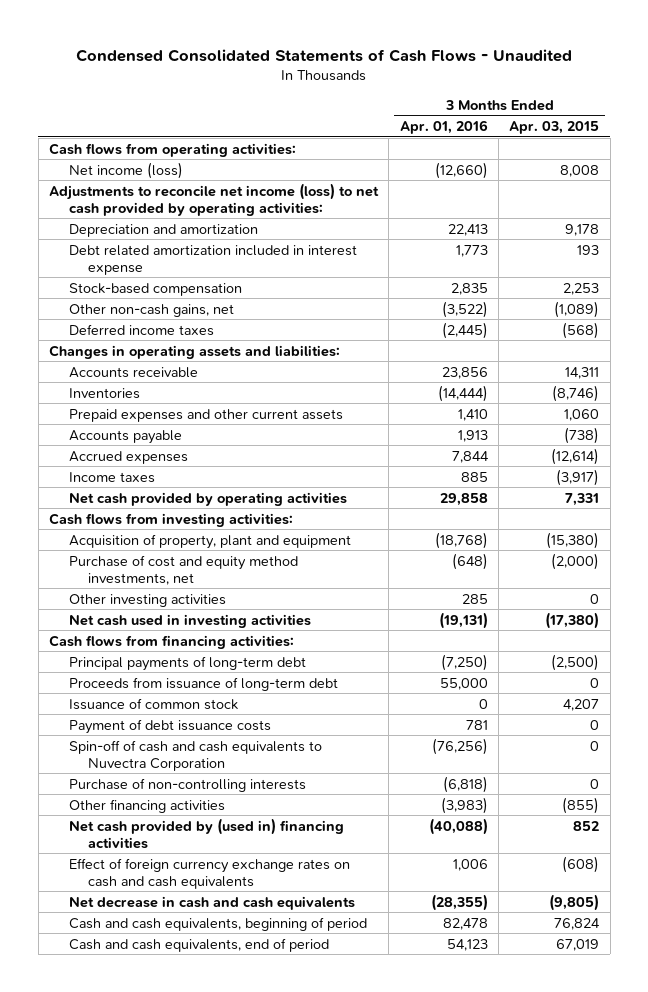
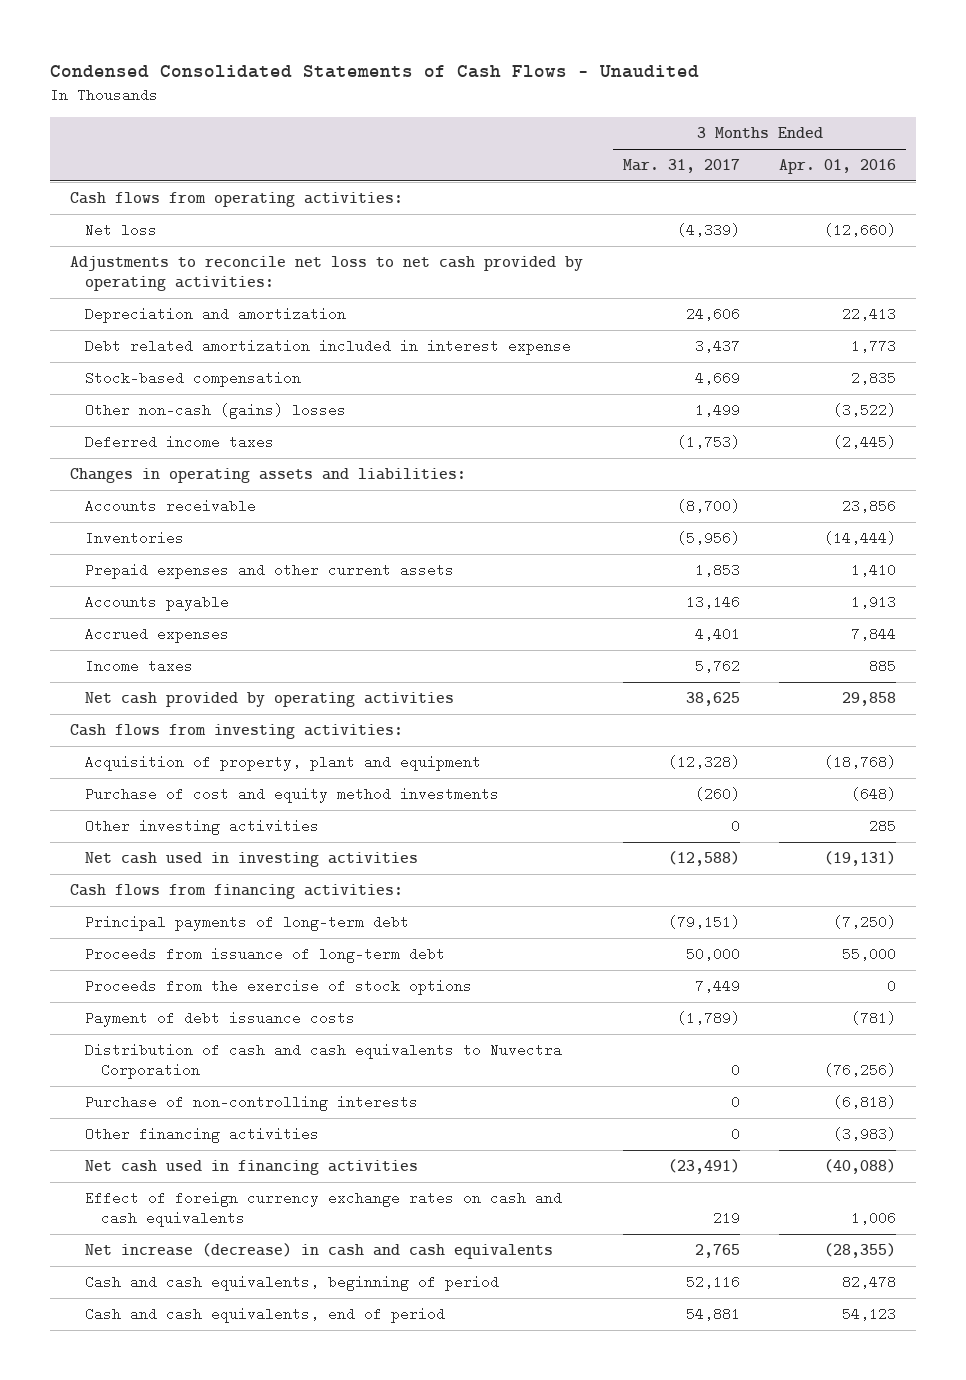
- | 3 Months Ended Apr. 01, 2016 | 3 Months Ended Apr. 03, 2015
+ | 3 Months Ended Mar. 31, 2017 | 3 Months Ended Apr. 01, 2016
- Net income (loss) | (12,660) | 8,008
- Adjustments to reconcile net income (loss) to net cash provided by operating activities:
+ Net loss | (4,339) | (12,660)
+ Adjustments to reconcile net loss to net cash provided by operating activities:
- Other non-cash gains, net | (3,522) | (1,089)
+ Other non-cash (gains) losses | 1,499 | (3,522)
- Purchase of cost and equity method investments, net | (648) | (2,000)
+ Purchase of cost and equity method investments | (260) | (648)
- Issuance of common stock | 0 | 4,207
- Payment of debt issuance costs | 781 | 0
- Spin-off of cash and cash equivalents to Nuvectra Corporation | (76,256) | 0
+ Proceeds from the exercise of stock options | 7,449 | 0
+ Payment of debt issuance costs | (1,789) | (781)
+ Distribution of cash and cash equivalents to Nuvectra Corporation | 0 | (76,256)
- Net cash provided by (used in) financing activities | (40,088) | 852
+ Net cash used in financing activities | (23,491) | (40,088)
- Net decrease in cash and cash equivalents | (28,355) | (9,805)
+ Net increase (decrease) in cash and cash equivalents | 2,765 | (28,355)

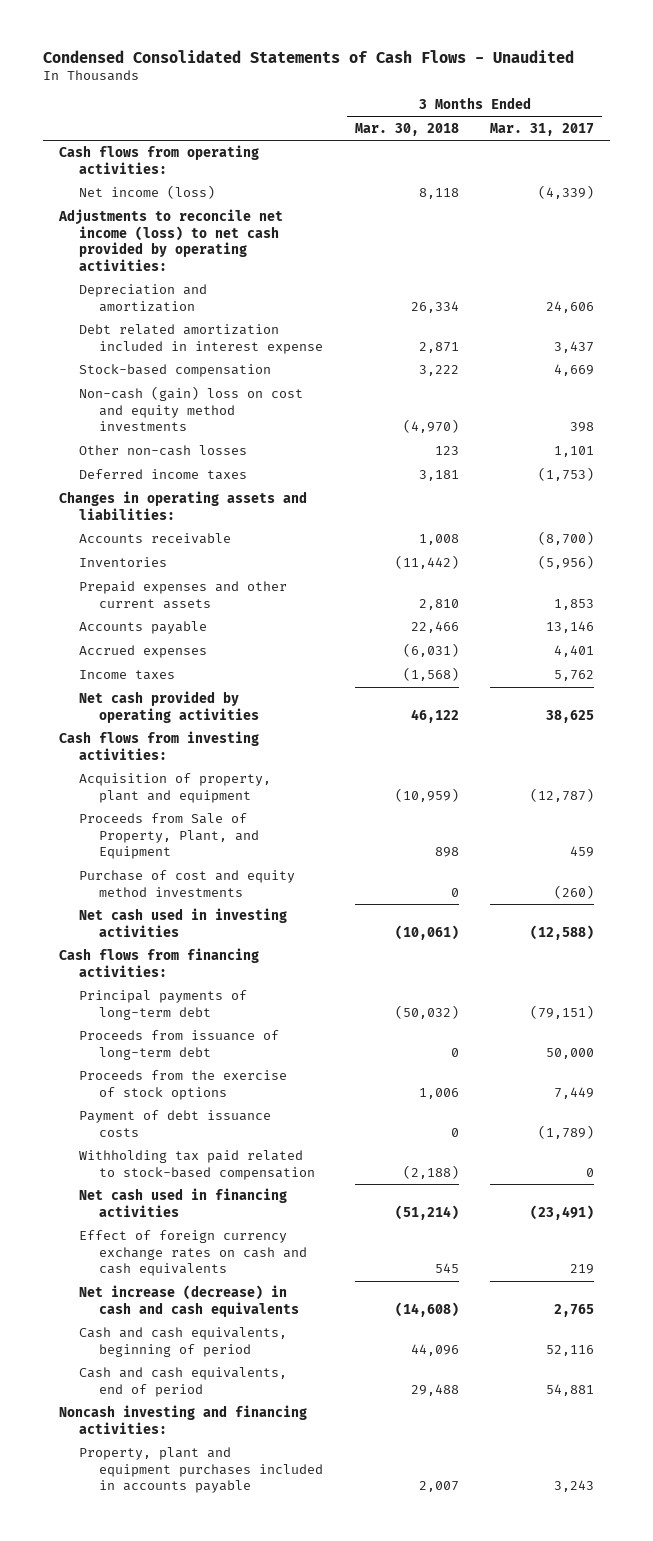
- | 3 Months Ended Mar. 31, 2017 | 3 Months Ended Apr. 01, 2016
+ | 3 Months Ended Mar. 30, 2018 | 3 Months Ended Mar. 31, 2017
- Net loss | (4,339) | (12,660)
- Adjustments to reconcile net loss to net cash provided by operating activities:
+ Net income (loss) | 8,118 | (4,339)
+ Adjustments to reconcile net income (loss) to net cash provided by operating activities:
- Other non-cash (gains) losses | 1,499 | (3,522)
+ Non-cash (gain) loss on cost and equity method investments | (4,970) | 398
+ Other non-cash losses | 123 | 1,101
- Acquisition of property, plant and equipment | (12,328) | (18,768)
+ Acquisition of property, plant and equipment | (10,959) | (12,787)
+ Proceeds from Sale of Property, Plant, and Equipment | 898 | 459
- Other investing activities | 0 | 285
- Distribution of cash and cash equivalents to Nuvectra Corporation | 0 | (76,256)
- Purchase of non-controlling interests | 0 | (6,818)
- Other financing activities | 0 | (3,983)
+ Withholding tax paid related to stock-based compensation | (2,188) | 0
+ Noncash investing and financing activities:
+ Property, plant and equipment purchases included in accounts payable | 2,007 | 3,243

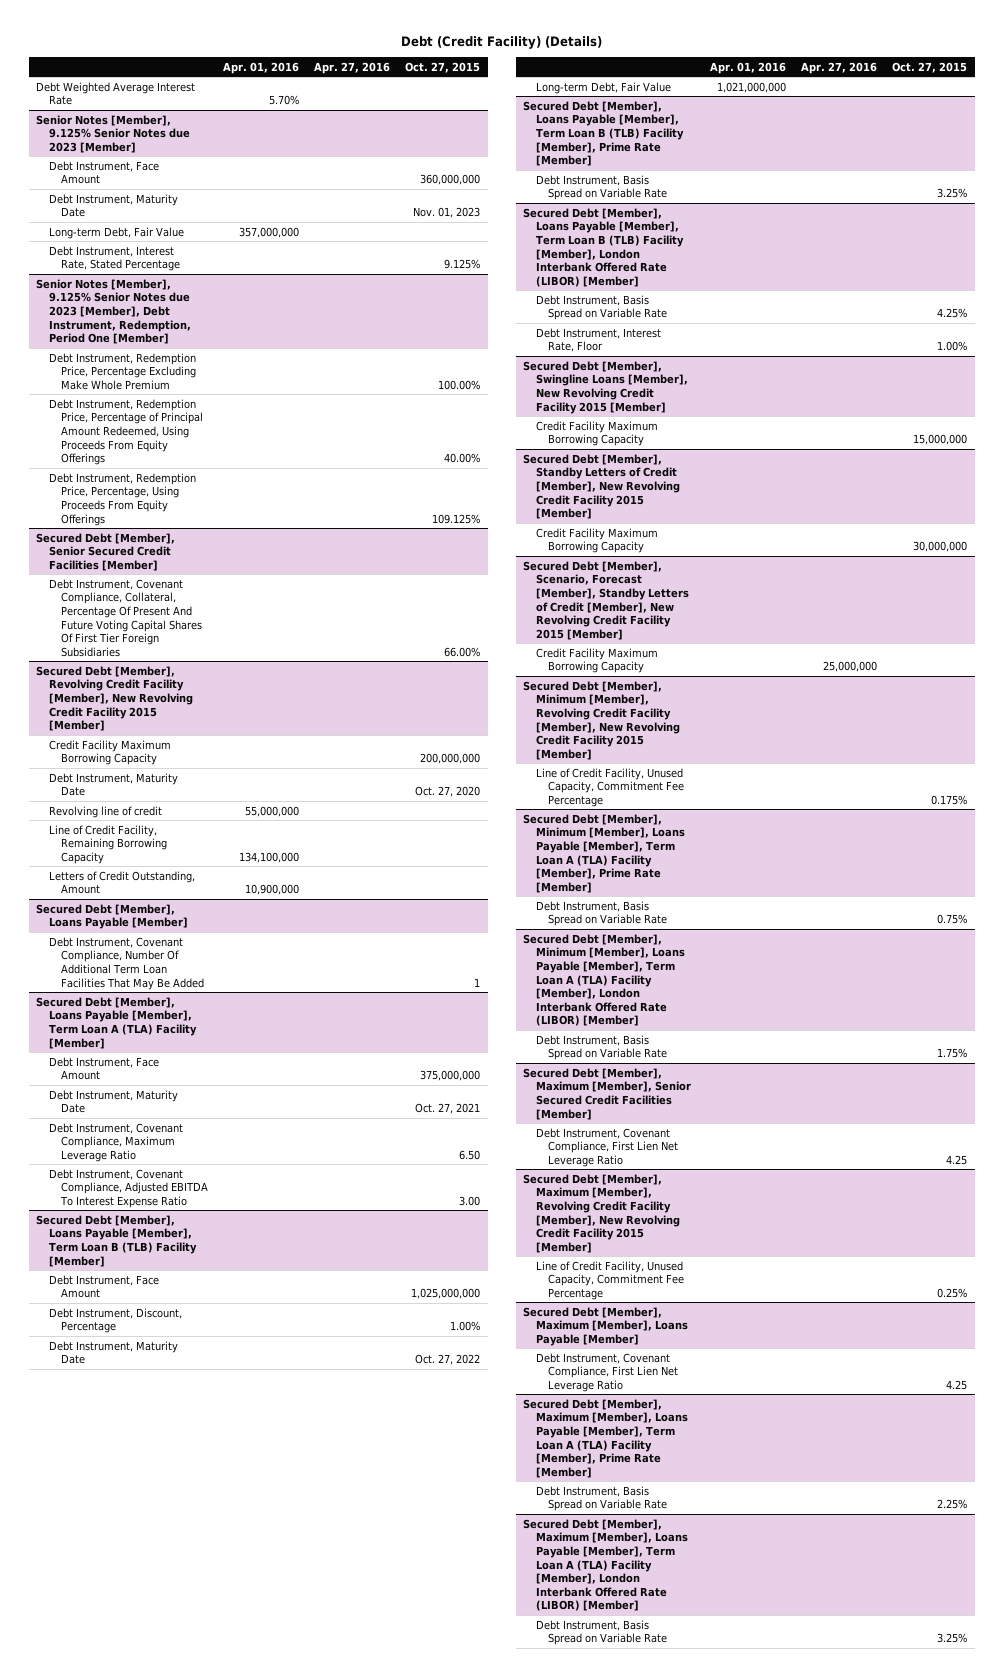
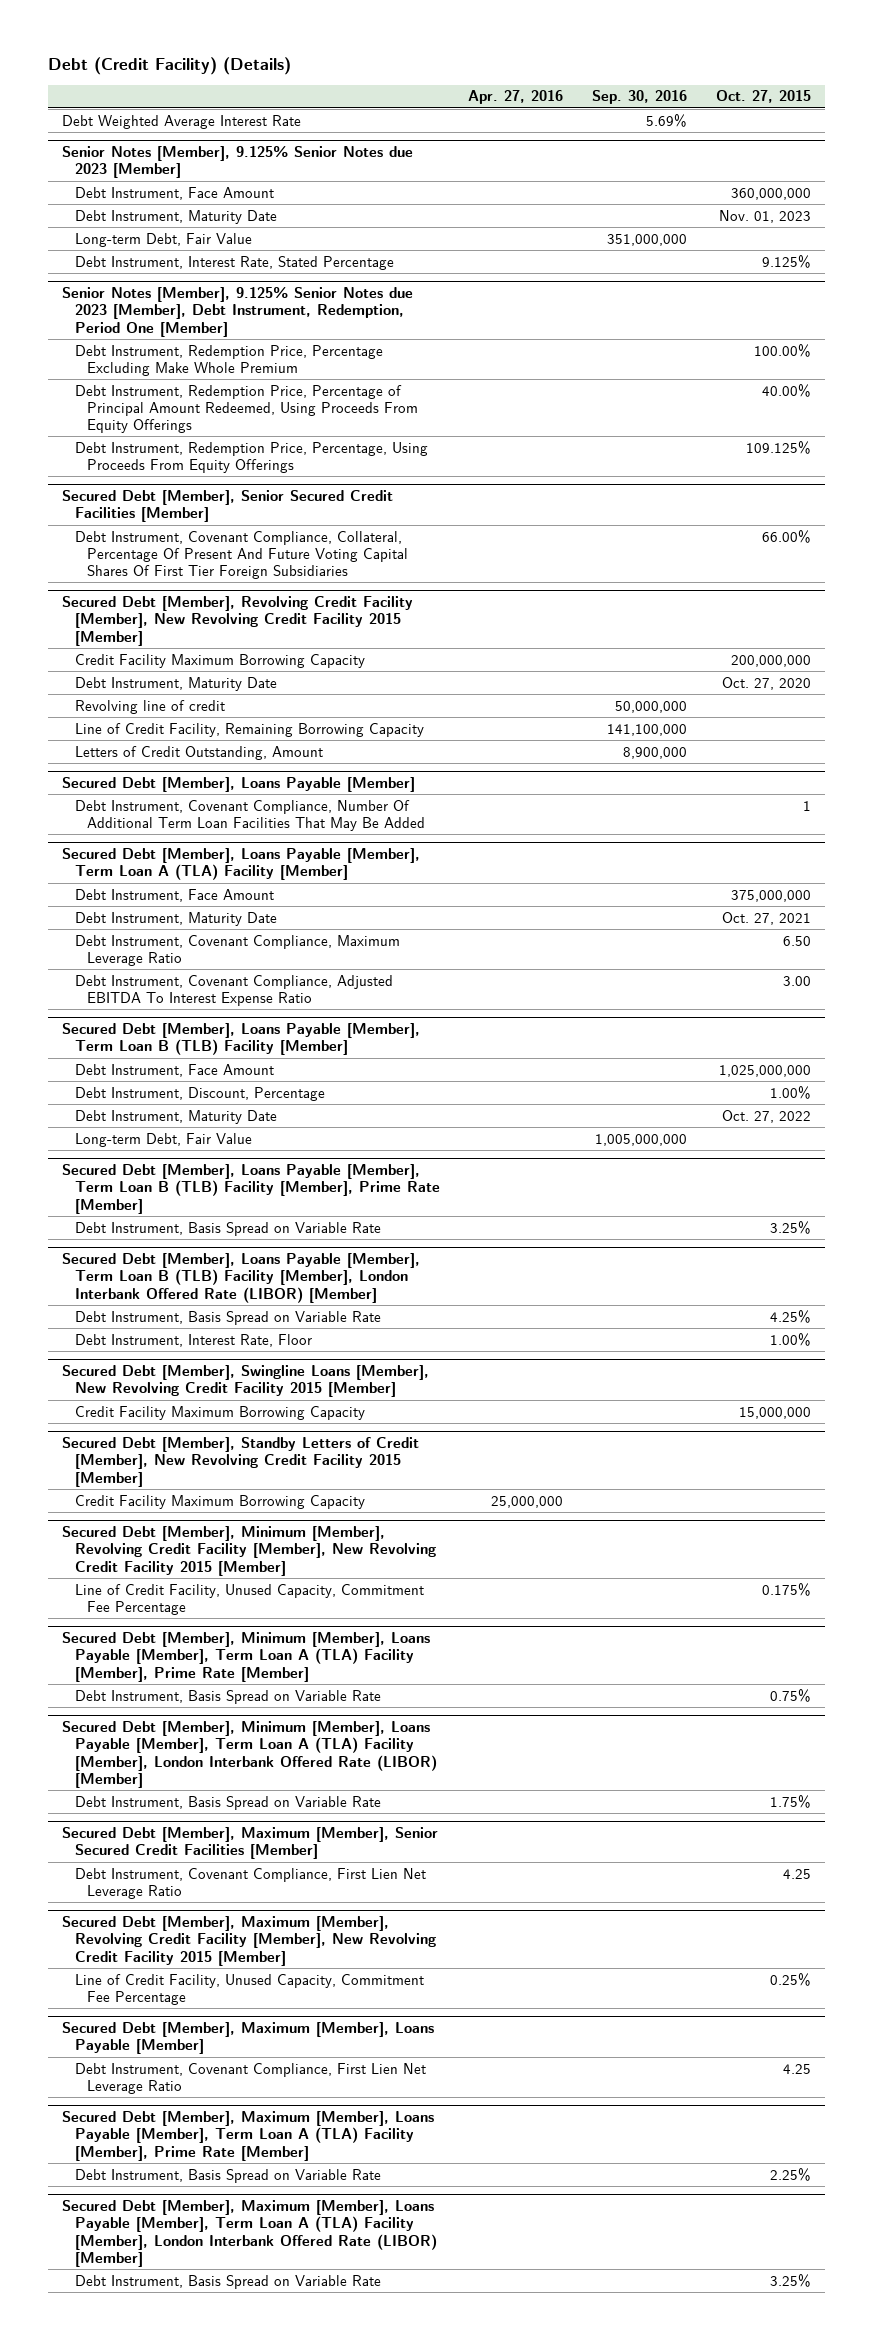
- | Apr. 01, 2016 | Apr. 27, 2016 | Oct. 27, 2015
+ | Apr. 27, 2016 | Sep. 30, 2016 | Oct. 27, 2015
@ Secured Debt [Member], Standby Letters of Credit [Member], New Revolving Credit Facility 2015 [Member]
- Credit Facility Maximum Borrowing Capacity | | | 30,000,000
- Secured Debt [Member], Scenario, Forecast [Member], Standby Letters of Credit [Member], New Revolving Credit Facility 2015 [Member]

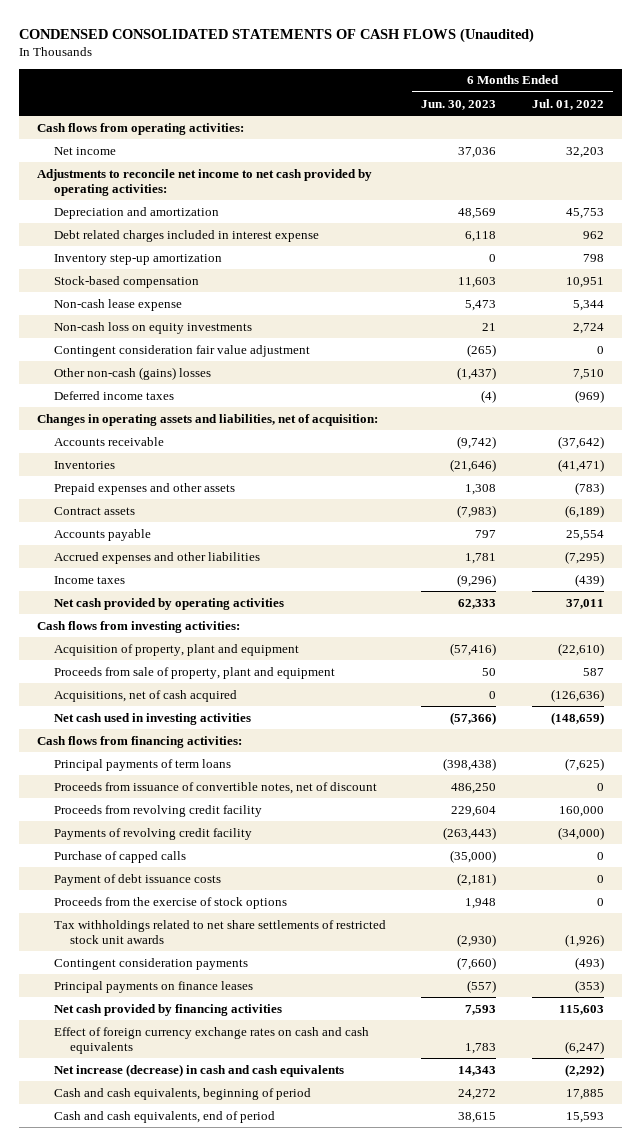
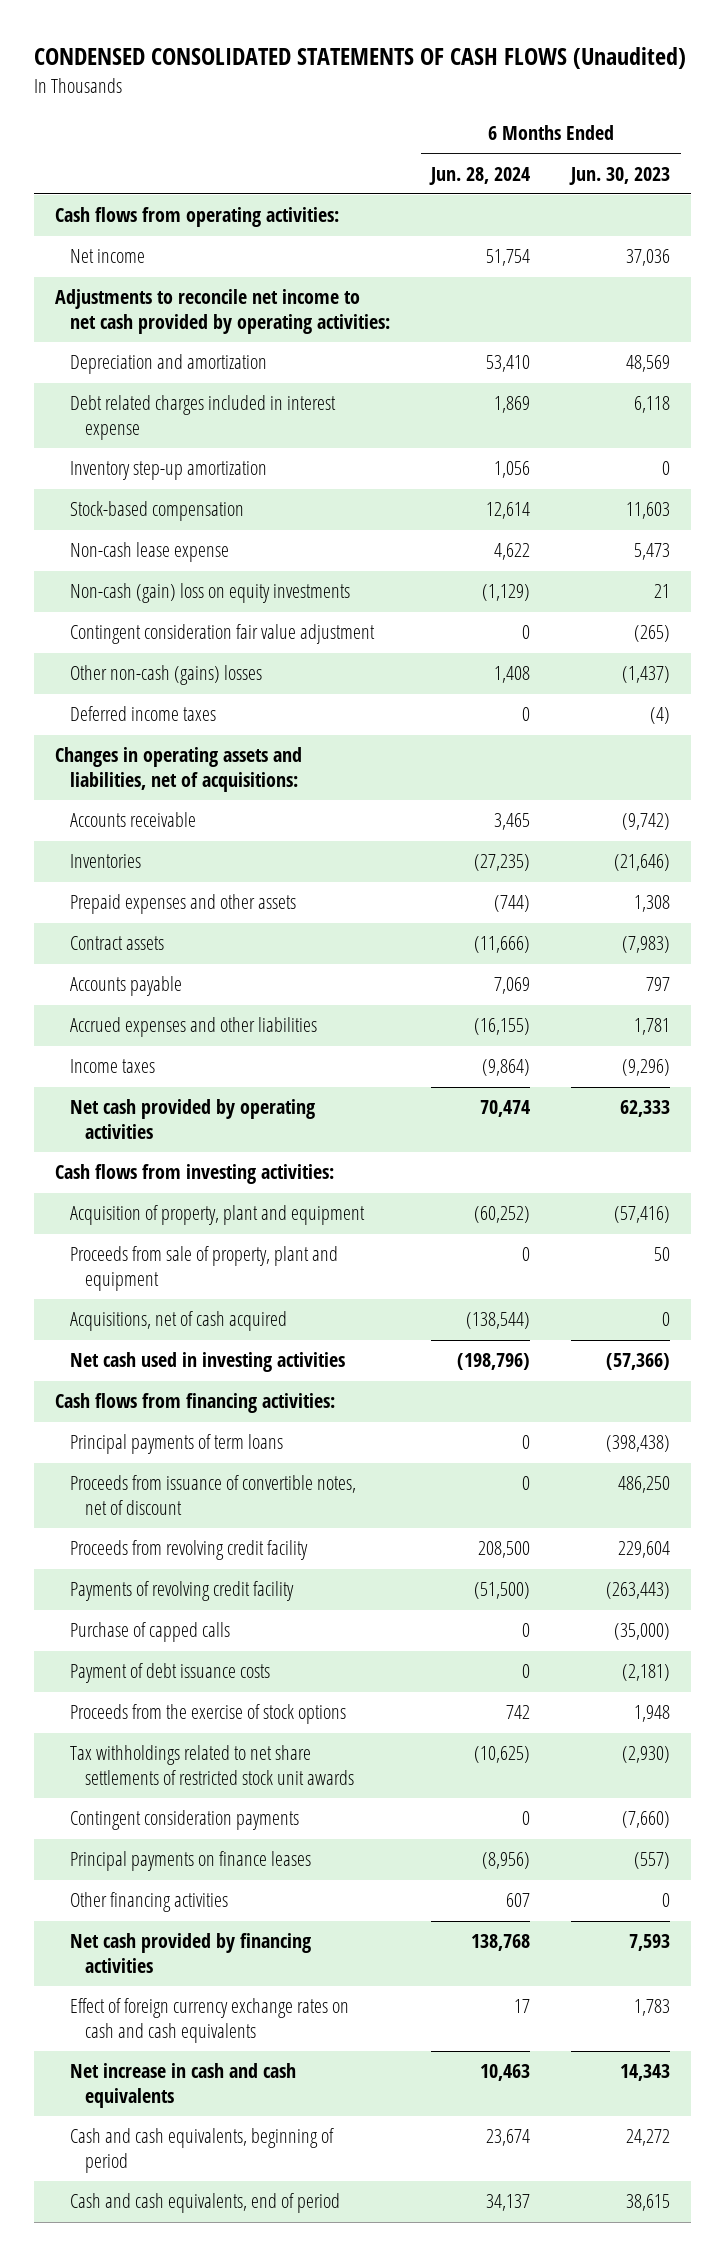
- | 6 Months Ended Jun. 30, 2023 | 6 Months Ended Jul. 01, 2022
+ | 6 Months Ended Jun. 28, 2024 | 6 Months Ended Jun. 30, 2023
- Non-cash loss on equity investments | 21 | 2,724
+ Non-cash (gain) loss on equity investments | (1,129) | 21
- Changes in operating assets and liabilities, net of acquisition:
+ Changes in operating assets and liabilities, net of acquisitions:
+ Other financing activities | 607 | 0
- Net increase (decrease) in cash and cash equivalents | 14,343 | (2,292)
+ Net increase in cash and cash equivalents | 10,463 | 14,343

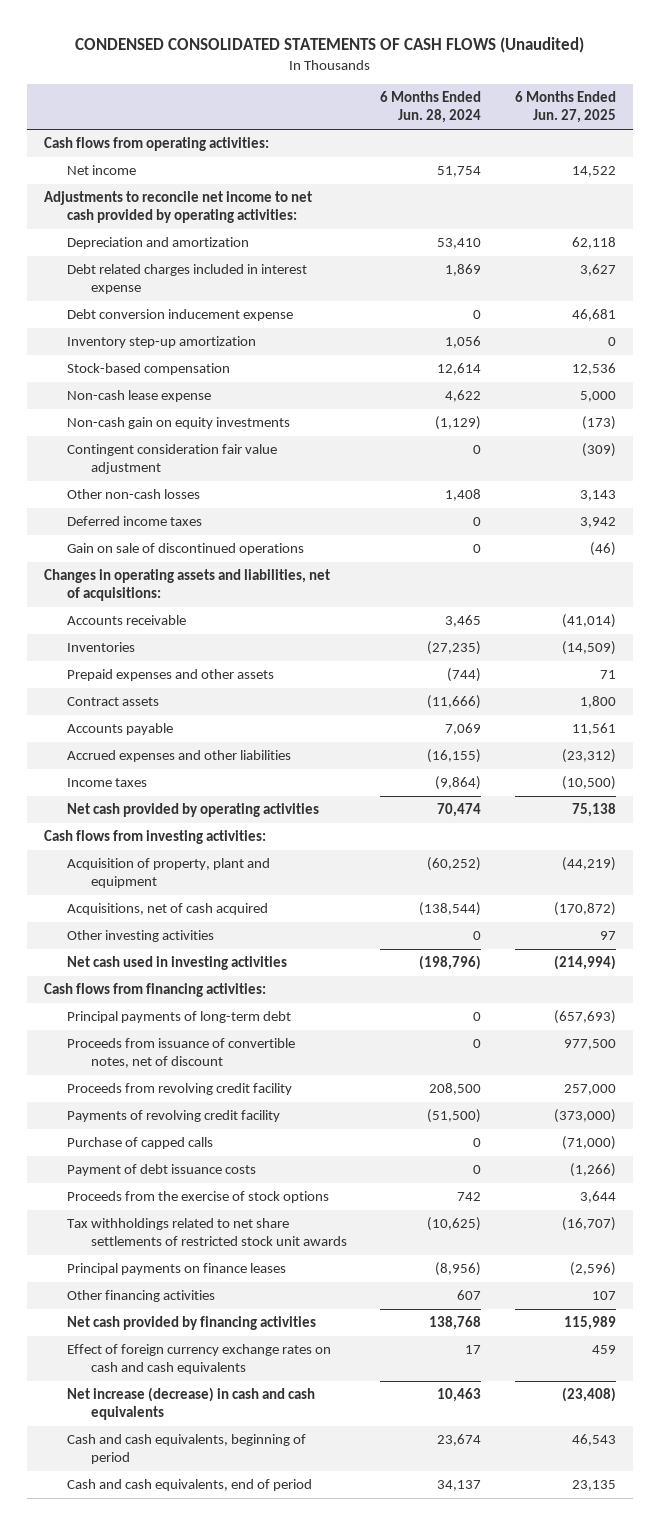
- | 6 Months Ended Jun. 28, 2024 | 6 Months Ended Jun. 30, 2023
+ | 6 Months Ended Jun. 28, 2024 | 6 Months Ended Jun. 27, 2025
+ Debt conversion inducement expense | 0 | 46,681
- Non-cash (gain) loss on equity investments | (1,129) | 21
+ Non-cash gain on equity investments | (1,129) | (173)
- Other non-cash (gains) losses | 1,408 | (1,437)
+ Other non-cash losses | 1,408 | 3,143
+ Gain on sale of discontinued operations | 0 | (46)
- Proceeds from sale of property, plant and equipment | 0 | 50
+ Other investing activities | 0 | 97
- Principal payments of term loans | 0 | (398,438)
+ Principal payments of long-term debt | 0 | (657,693)
- Contingent consideration payments | 0 | (7,660)
- Net increase in cash and cash equivalents | 10,463 | 14,343
+ Net increase (decrease) in cash and cash equivalents | 10,463 | (23,408)

